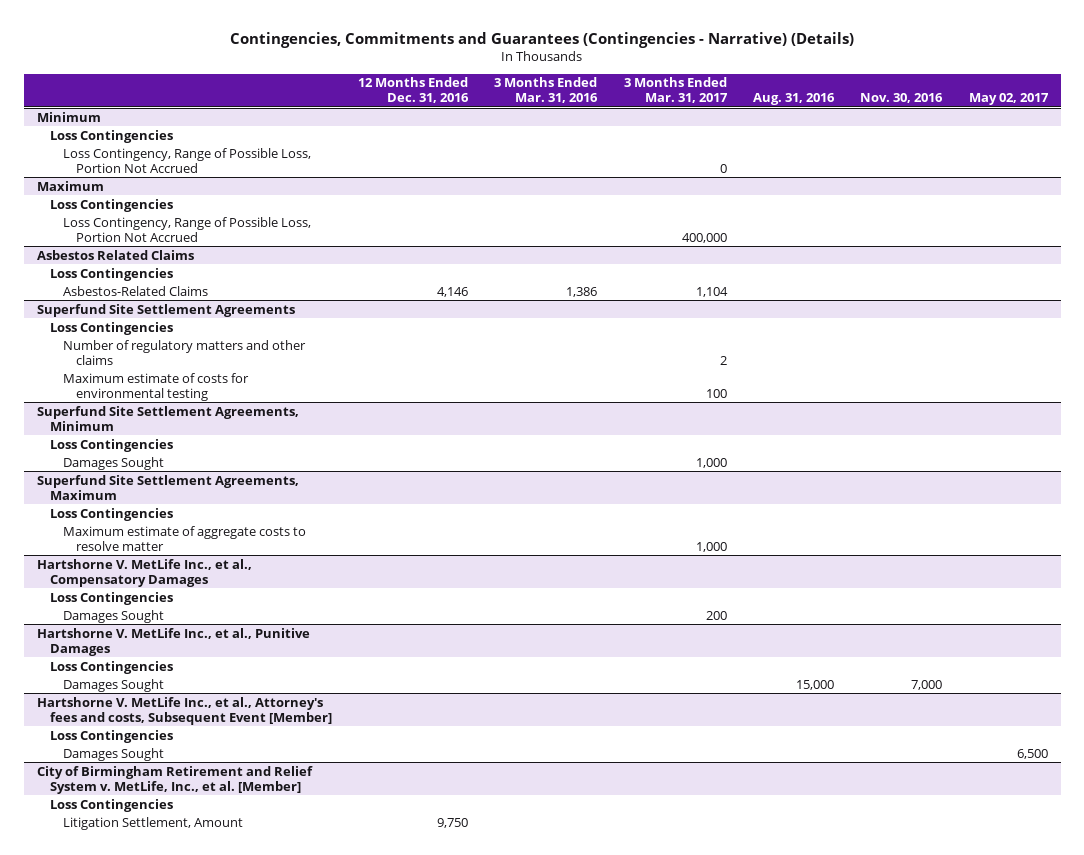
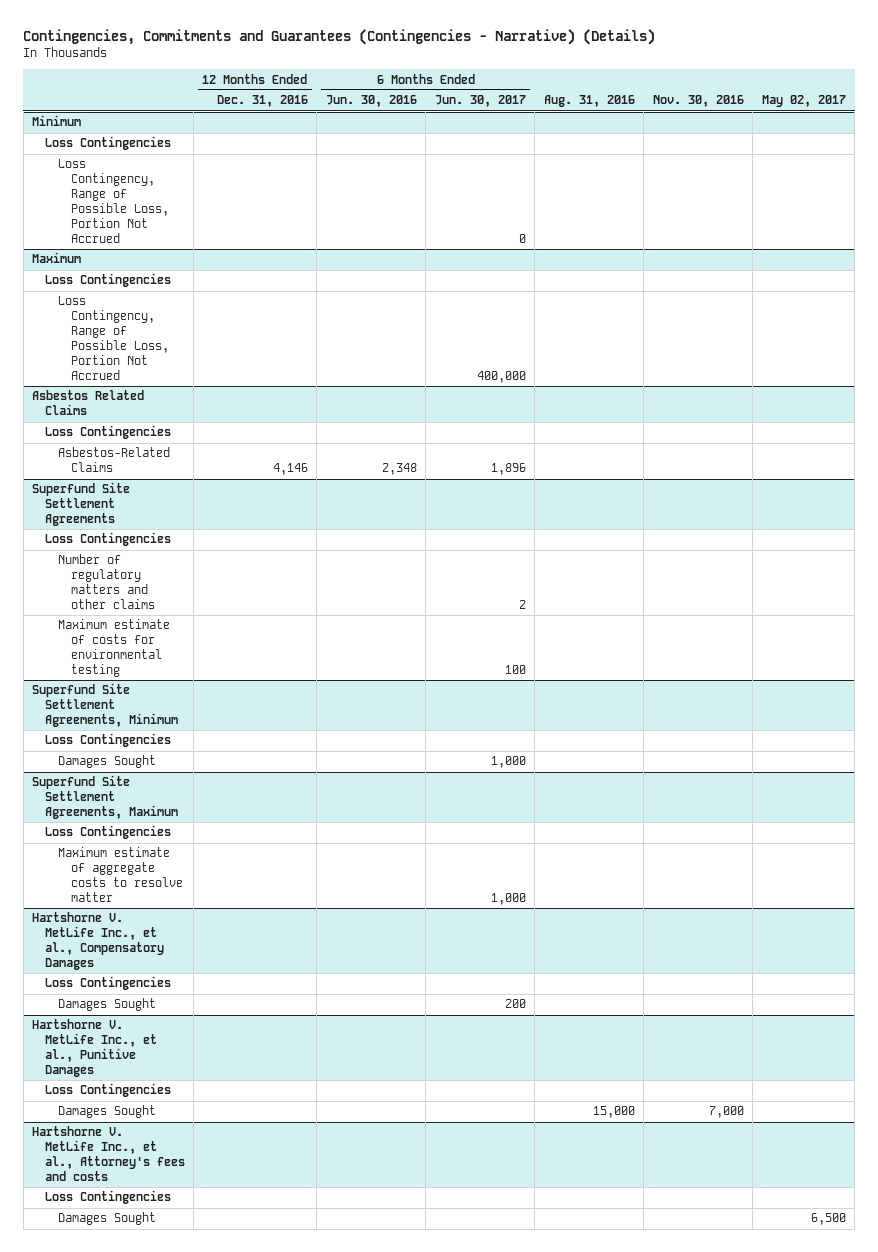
- | 12 Months Ended Dec. 31, 2016 | 3 Months Ended Mar. 31, 2016 | 3 Months Ended Mar. 31, 2017 | Aug. 31, 2016 | Nov. 30, 2016 | May 02, 2017
+ | 12 Months Ended Dec. 31, 2016 | 6 Months Ended Jun. 30, 2016 | 6 Months Ended Jun. 30, 2017 | Aug. 31, 2016 | Nov. 30, 2016 | May 02, 2017
- Hartshorne V. MetLife Inc., et al., Attorney's fees and costs, Subsequent Event [Member]
+ Hartshorne V. MetLife Inc., et al., Attorney's fees and costs
- City of Birmingham Retirement and Relief System v. MetLife, Inc., et al. [Member]
- Loss Contingencies
- Litigation Settlement, Amount | 9,750 | | | | |

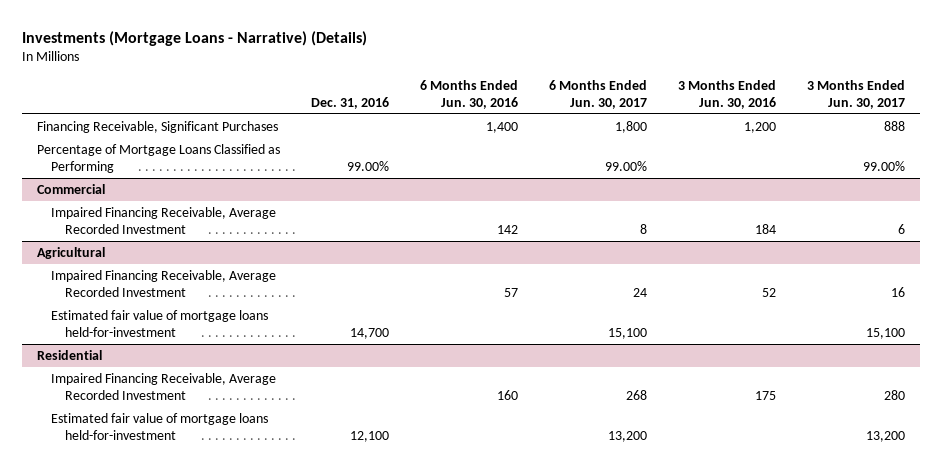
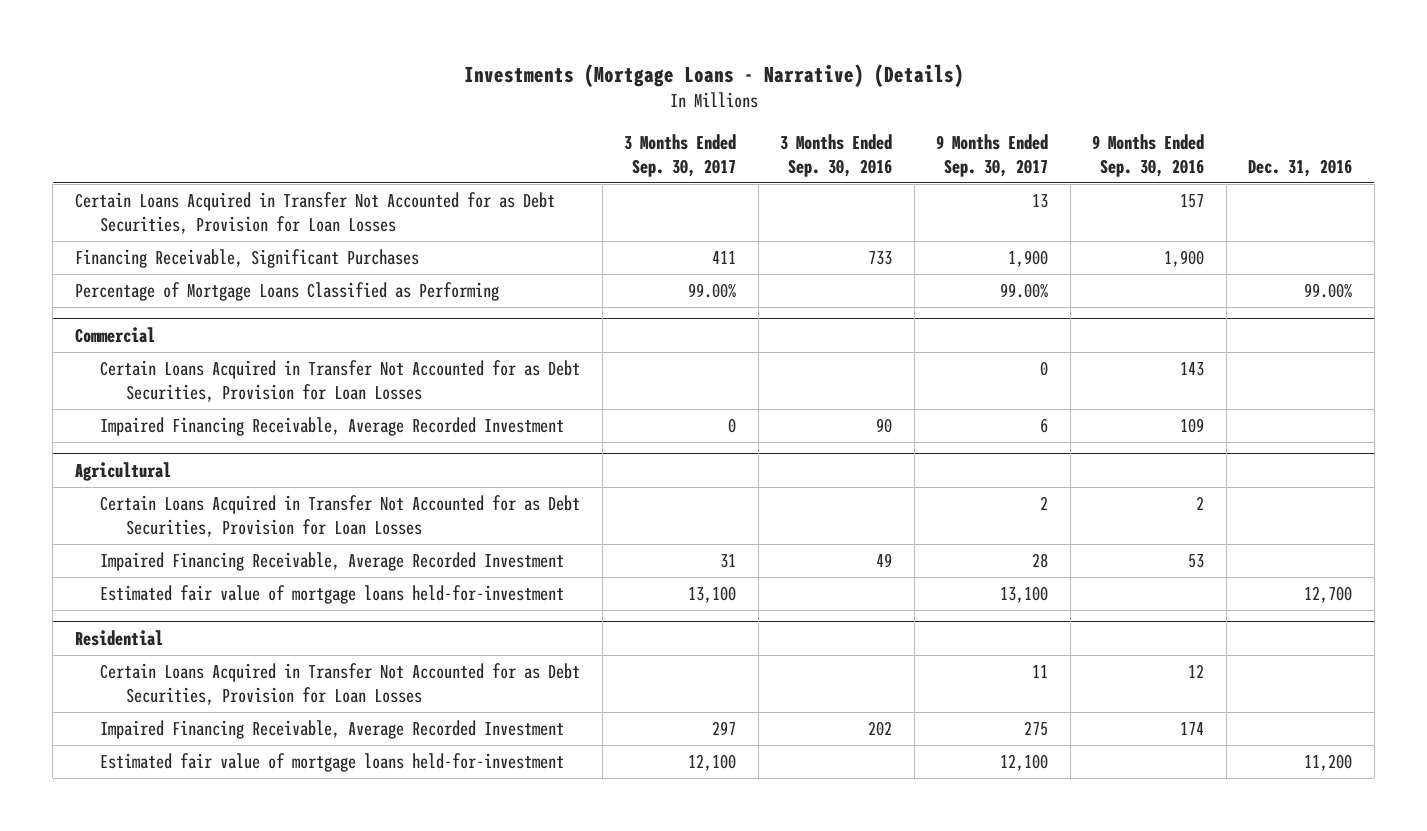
- | Dec. 31, 2016 | 6 Months Ended Jun. 30, 2016 | 6 Months Ended Jun. 30, 2017 | 3 Months Ended Jun. 30, 2016 | 3 Months Ended Jun. 30, 2017
+ | 3 Months Ended Sep. 30, 2017 | 3 Months Ended Sep. 30, 2016 | 9 Months Ended Sep. 30, 2017 | 9 Months Ended Sep. 30, 2016 | Dec. 31, 2016
+ Certain Loans Acquired in Transfer Not Accounted for as Debt Securities, Provision for Loan Losses | | | 13 | 157 |
@ Commercial
+ Certain Loans Acquired in Transfer Not Accounted for as Debt Securities, Provision for Loan Losses | | | 0 | 143 |
@ Agricultural
+ Certain Loans Acquired in Transfer Not Accounted for as Debt Securities, Provision for Loan Losses | | | 2 | 2 |
- Estimated fair value of mortgage loans held-for-investment | 14,700 | | 15,100 | | 15,100
+ Estimated fair value of mortgage loans held-for-investment | 13,100 | | 13,100 | | 12,700
@ Residential
+ Certain Loans Acquired in Transfer Not Accounted for as Debt Securities, Provision for Loan Losses | | | 11 | 12 |
- Estimated fair value of mortgage loans held-for-investment | 12,100 | | 13,200 | | 13,200
+ Estimated fair value of mortgage loans held-for-investment | 12,100 | | 12,100 | | 11,200

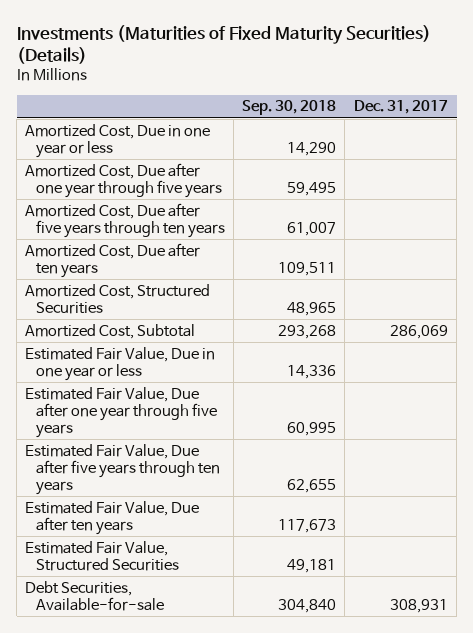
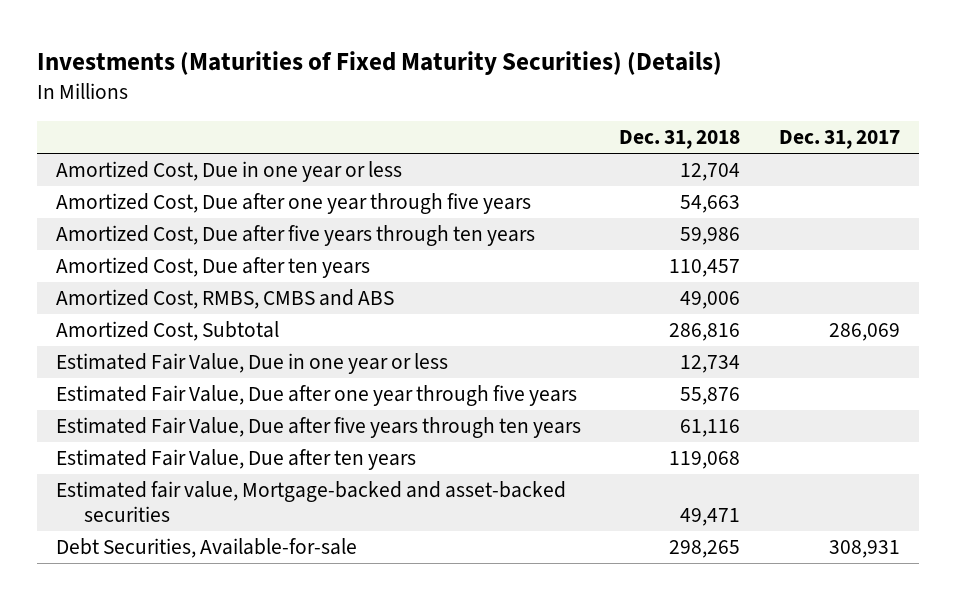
- | Sep. 30, 2018 | Dec. 31, 2017
+ | Dec. 31, 2018 | Dec. 31, 2017
- Amortized Cost, Structured Securities | 48,965 |
+ Amortized Cost, RMBS, CMBS and ABS | 49,006 |
- Estimated Fair Value, Structured Securities | 49,181 |
+ Estimated fair value, Mortgage-backed and asset-backed securities | 49,471 |

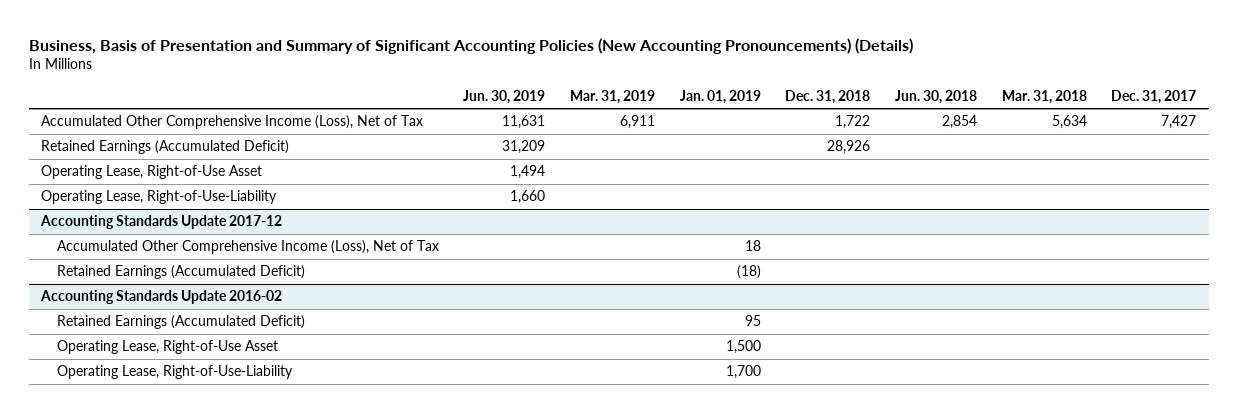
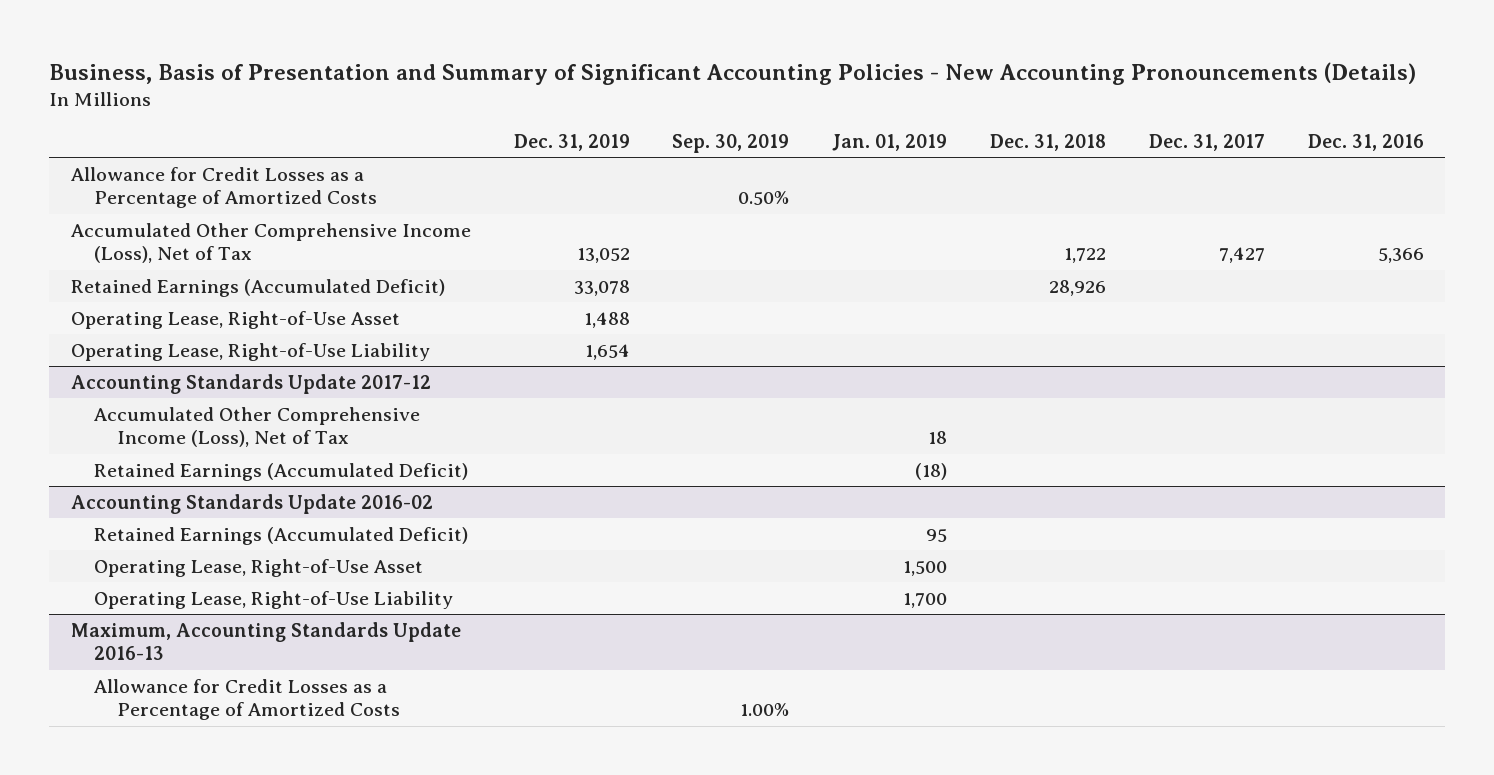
- Business, Basis of Presentation and Summary of Significant Accounting Policies (New Accounting Pronouncements) (Details)
+ Business, Basis of Presentation and Summary of Significant Accounting Policies - New Accounting Pronouncements (Details)
- | Jun. 30, 2019 | Mar. 31, 2019 | Jan. 01, 2019 | Dec. 31, 2018 | Jun. 30, 2018 | Mar. 31, 2018 | Dec. 31, 2017
+ | Dec. 31, 2019 | Sep. 30, 2019 | Jan. 01, 2019 | Dec. 31, 2018 | Dec. 31, 2017 | Dec. 31, 2016
+ Allowance for Credit Losses as a Percentage of Amortized Costs | | 0.50% | | | |
- Operating Lease, Right-of-Use-Liability | 1,660 | | | | | |
+ Operating Lease, Right-of-Use Liability | 1,654 | | | | |
@ Accounting Standards Update 2016-02
- Operating Lease, Right-of-Use-Liability | | | 1,700 | | | |
+ Operating Lease, Right-of-Use Liability | | | 1,700 | | |
+ Maximum, Accounting Standards Update 2016-13
+ Allowance for Credit Losses as a Percentage of Amortized Costs | | 1.00% | | | |

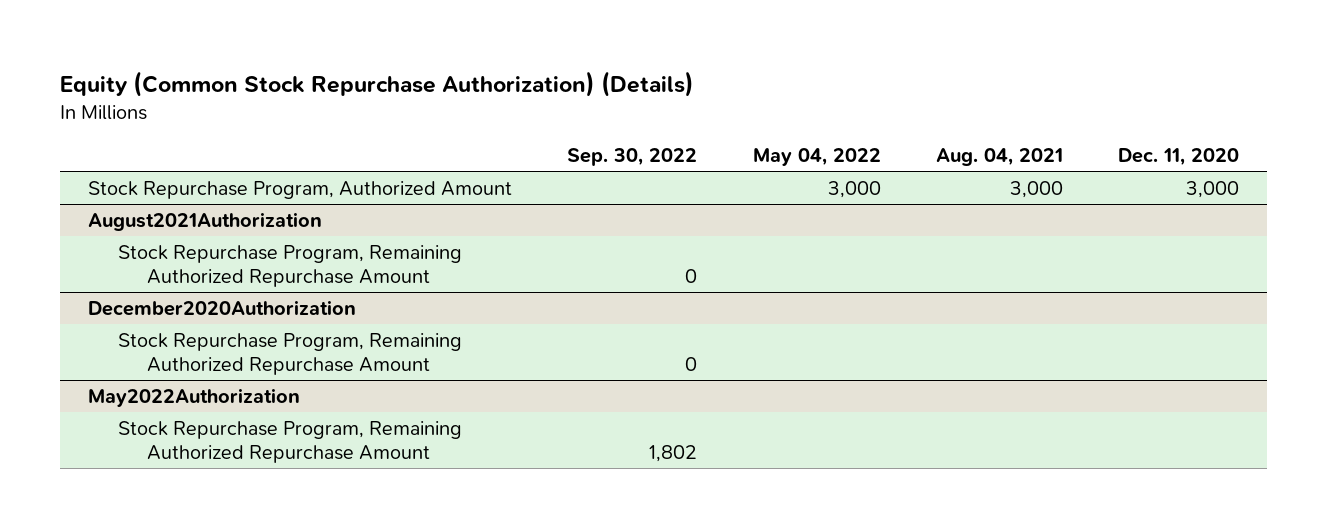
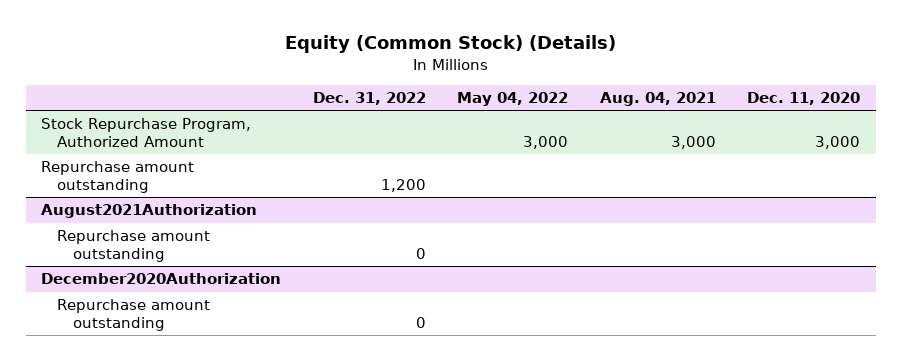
- Equity (Common Stock Repurchase Authorization) (Details)
+ Equity (Common Stock) (Details)
- | Sep. 30, 2022 | May 04, 2022 | Aug. 04, 2021 | Dec. 11, 2020
+ | Dec. 31, 2022 | May 04, 2022 | Aug. 04, 2021 | Dec. 11, 2020
+ Repurchase amount outstanding | 1,200 | | |
@ August2021Authorization
- Stock Repurchase Program, Remaining Authorized Repurchase Amount | 0 | | |
+ Repurchase amount outstanding | 0 | | |
@ December2020Authorization
- Stock Repurchase Program, Remaining Authorized Repurchase Amount | 0 | | |
- May2022Authorization
- Stock Repurchase Program, Remaining Authorized Repurchase Amount | 1,802 | | |
@ December2020Authorization
+ Repurchase amount outstanding | 0 | | |

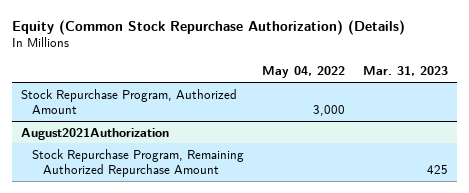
- Equity (Common Stock) (Details)
+ Equity (Common Stock Repurchase Authorization) (Details)
- | Dec. 31, 2022 | May 04, 2022 | Aug. 04, 2021 | Dec. 11, 2020
+ | May 04, 2022 | Mar. 31, 2023
- Repurchase amount outstanding | 1,200 | | |
@ August2021Authorization
- Repurchase amount outstanding | 0 | | |
- December2020Authorization
- Repurchase amount outstanding | 0 | | |
@ August2021Authorization
+ Stock Repurchase Program, Remaining Authorized Repurchase Amount | | 425

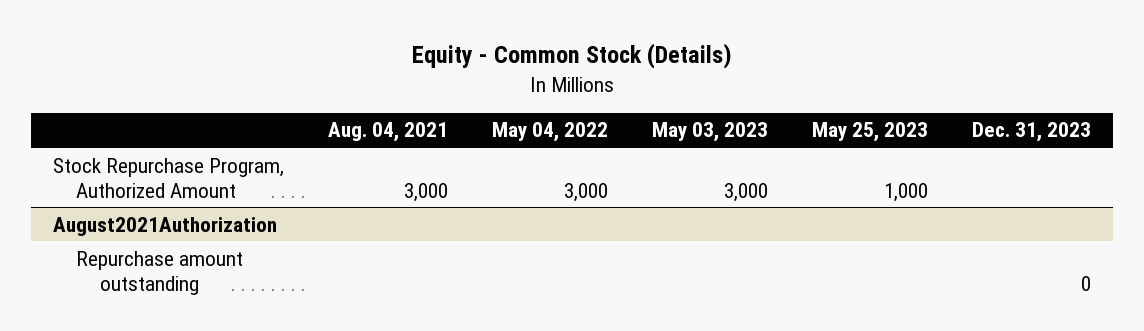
- Equity (Common Stock Repurchase Authorization) (Details)
+ Equity - Common Stock (Details)
- | May 04, 2022 | Mar. 31, 2023
+ | Aug. 04, 2021 | May 04, 2022 | May 03, 2023 | May 25, 2023 | Dec. 31, 2023
@ August2021Authorization
- Stock Repurchase Program, Remaining Authorized Repurchase Amount | | 425
+ Repurchase amount outstanding | | | | | 0

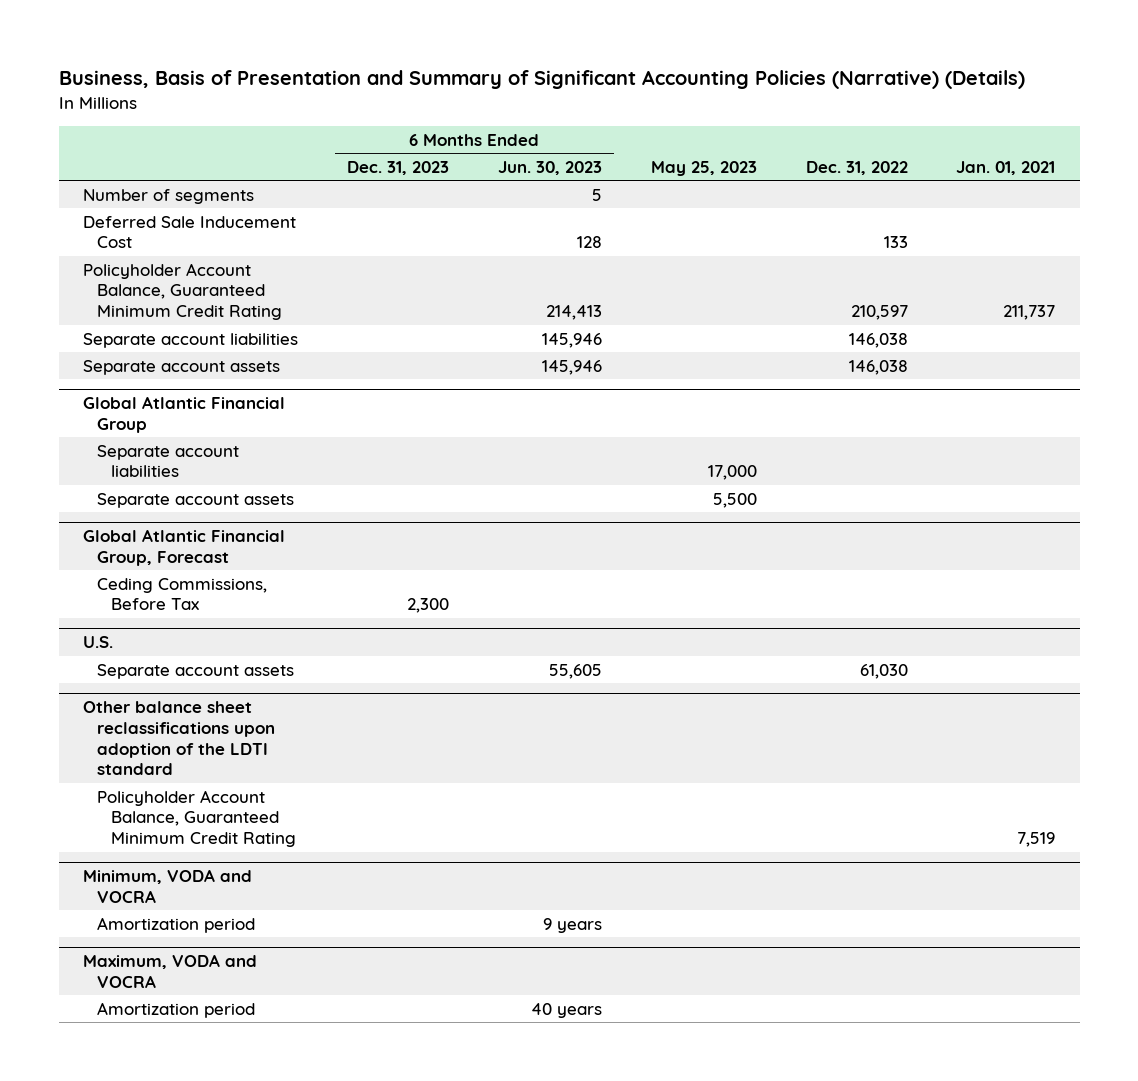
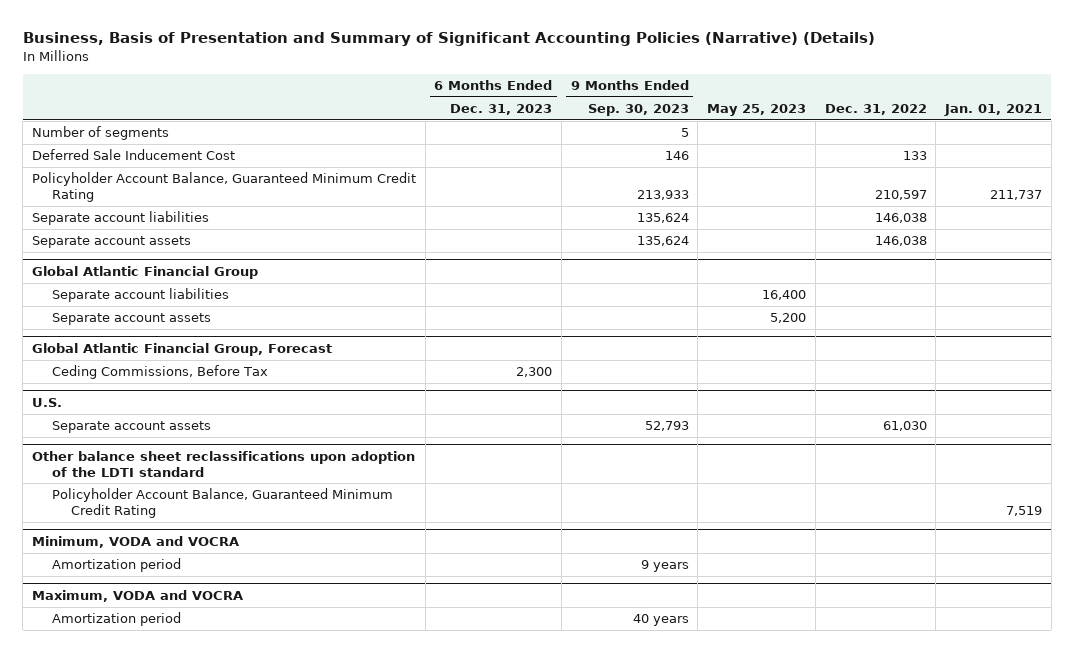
- | 6 Months Ended Dec. 31, 2023 | 6 Months Ended Jun. 30, 2023 | May 25, 2023 | Dec. 31, 2022 | Jan. 01, 2021
+ | 6 Months Ended Dec. 31, 2023 | 9 Months Ended Sep. 30, 2023 | May 25, 2023 | Dec. 31, 2022 | Jan. 01, 2021
@ Global Atlantic Financial Group
- Separate account liabilities | | | 17,000 | |
- Separate account assets | | | 5,500 | |
+ Separate account liabilities | | | 16,400 | |
+ Separate account assets | | | 5,200 | |

